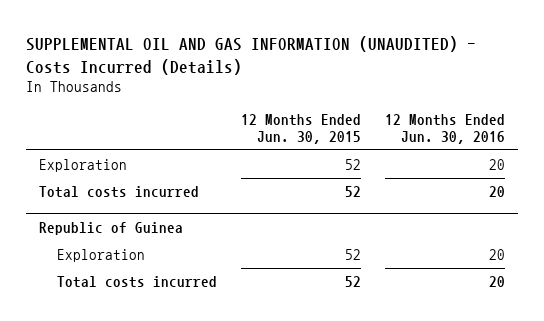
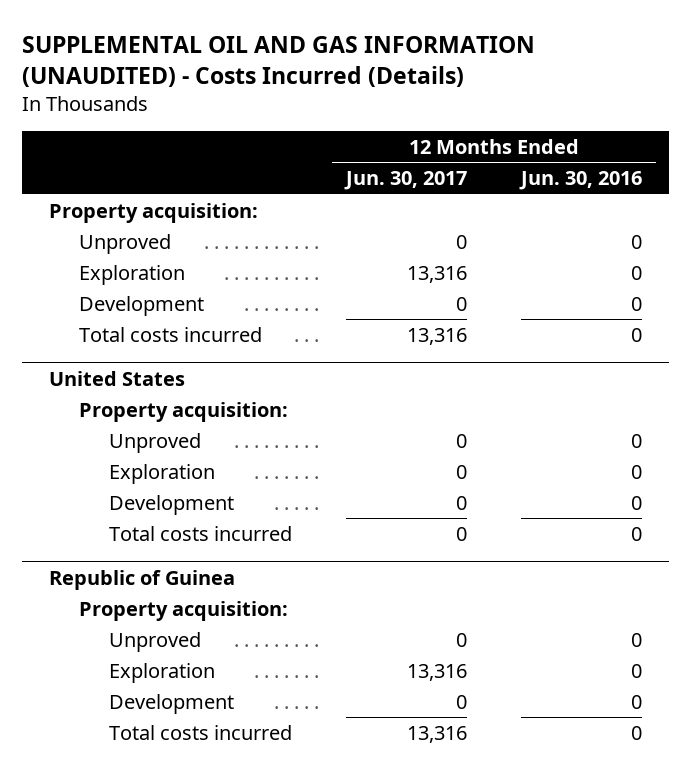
- | 12 Months Ended Jun. 30, 2015 | 12 Months Ended Jun. 30, 2016
+ | 12 Months Ended Jun. 30, 2017 | 12 Months Ended Jun. 30, 2016
- Exploration | 52 | 20
- Total costs incurred | 52 | 20
+ Property acquisition:
+ Unproved | 0 | 0
+ Exploration | 13,316 | 0
+ Development | 0 | 0
+ Total costs incurred | 13,316 | 0
+ United States
+ Property acquisition:
+ Unproved | 0 | 0
+ Exploration | 0 | 0
+ Development | 0 | 0
+ Total costs incurred | 0 | 0
@ Republic of Guinea
- Exploration | 52 | 20
- Total costs incurred | 52 | 20
+ Property acquisition:
+ Unproved | 0 | 0
+ Exploration | 13,316 | 0
+ Development | 0 | 0
+ Total costs incurred | 13,316 | 0

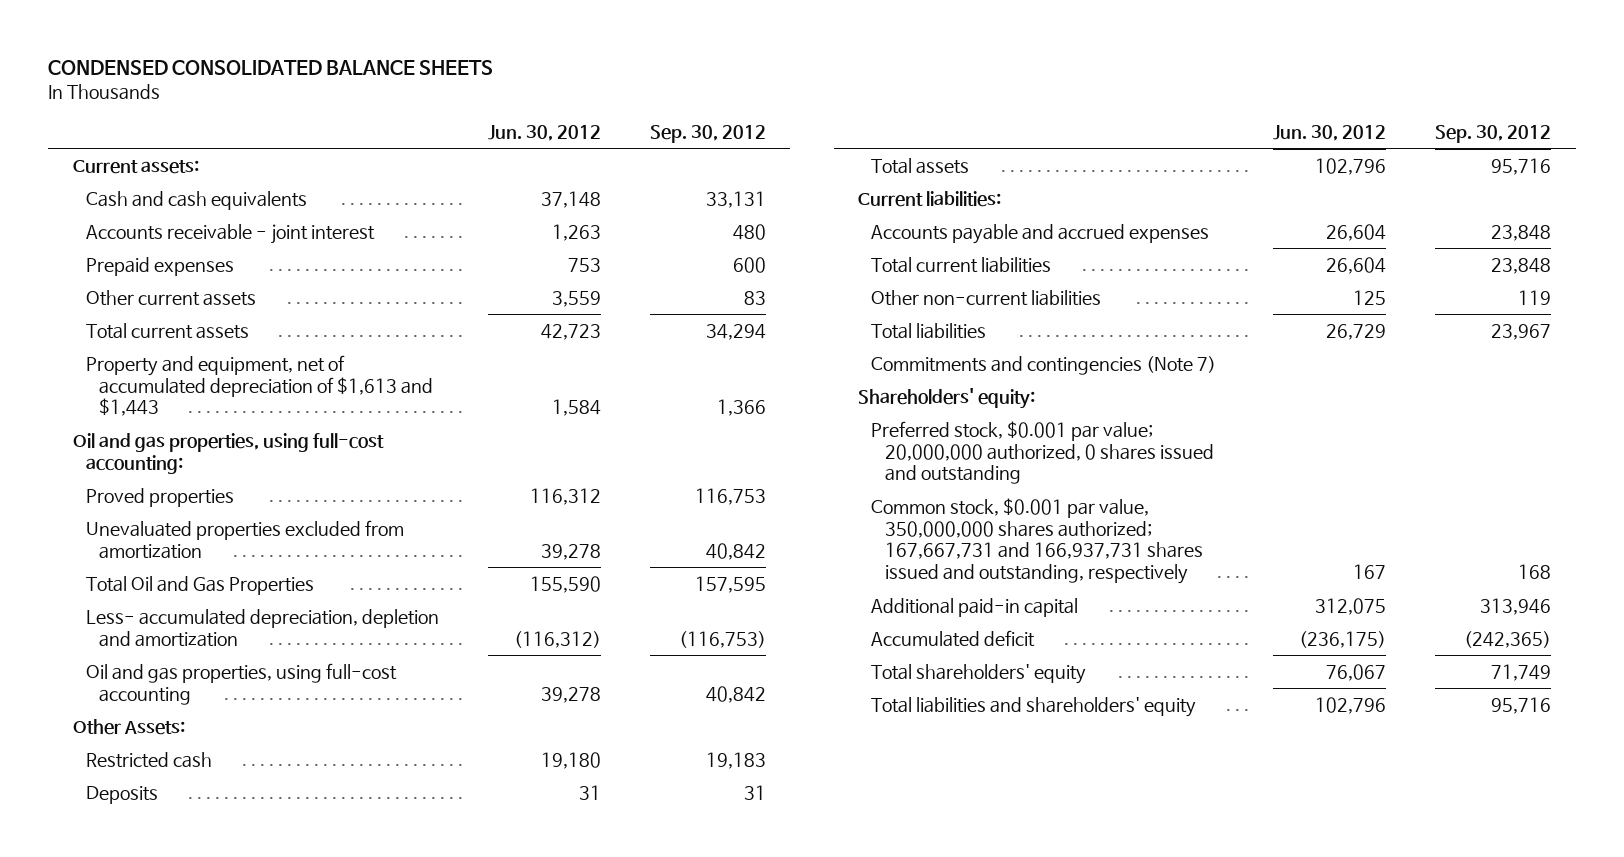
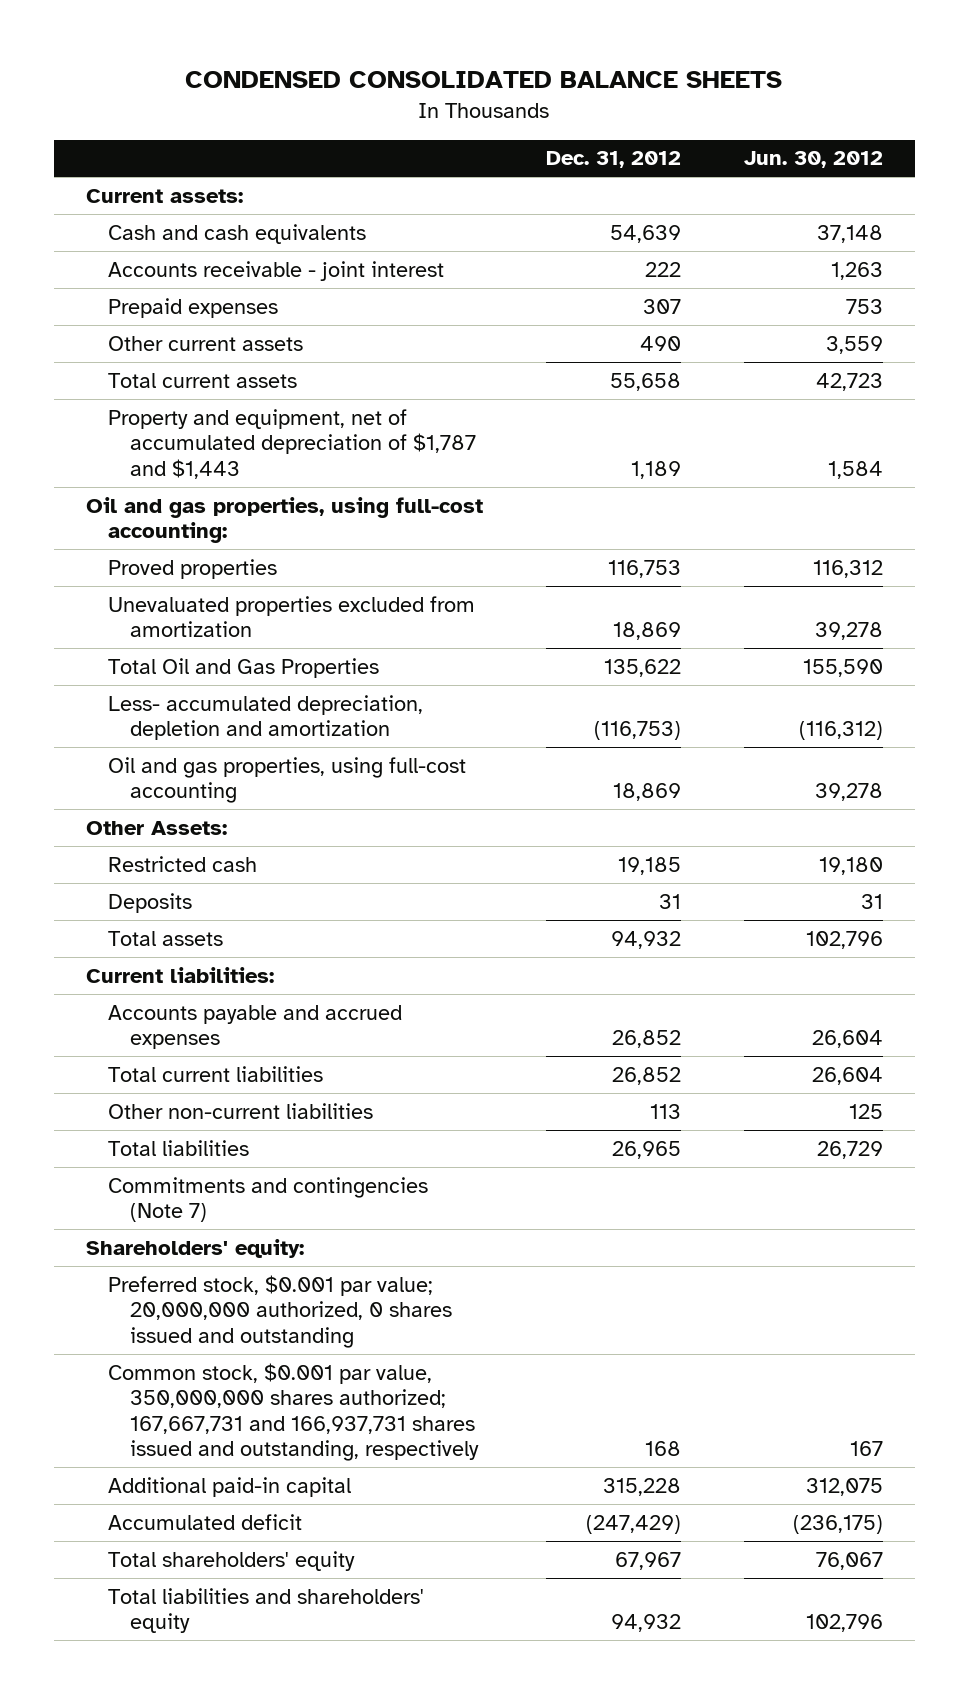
- | Jun. 30, 2012 | Sep. 30, 2012
+ | Dec. 31, 2012 | Jun. 30, 2012
- Property and equipment, net of accumulated depreciation of $1,613 and $1,443 | 1,584 | 1,366
+ Property and equipment, net of accumulated depreciation of $1,787 and $1,443 | 1,189 | 1,584

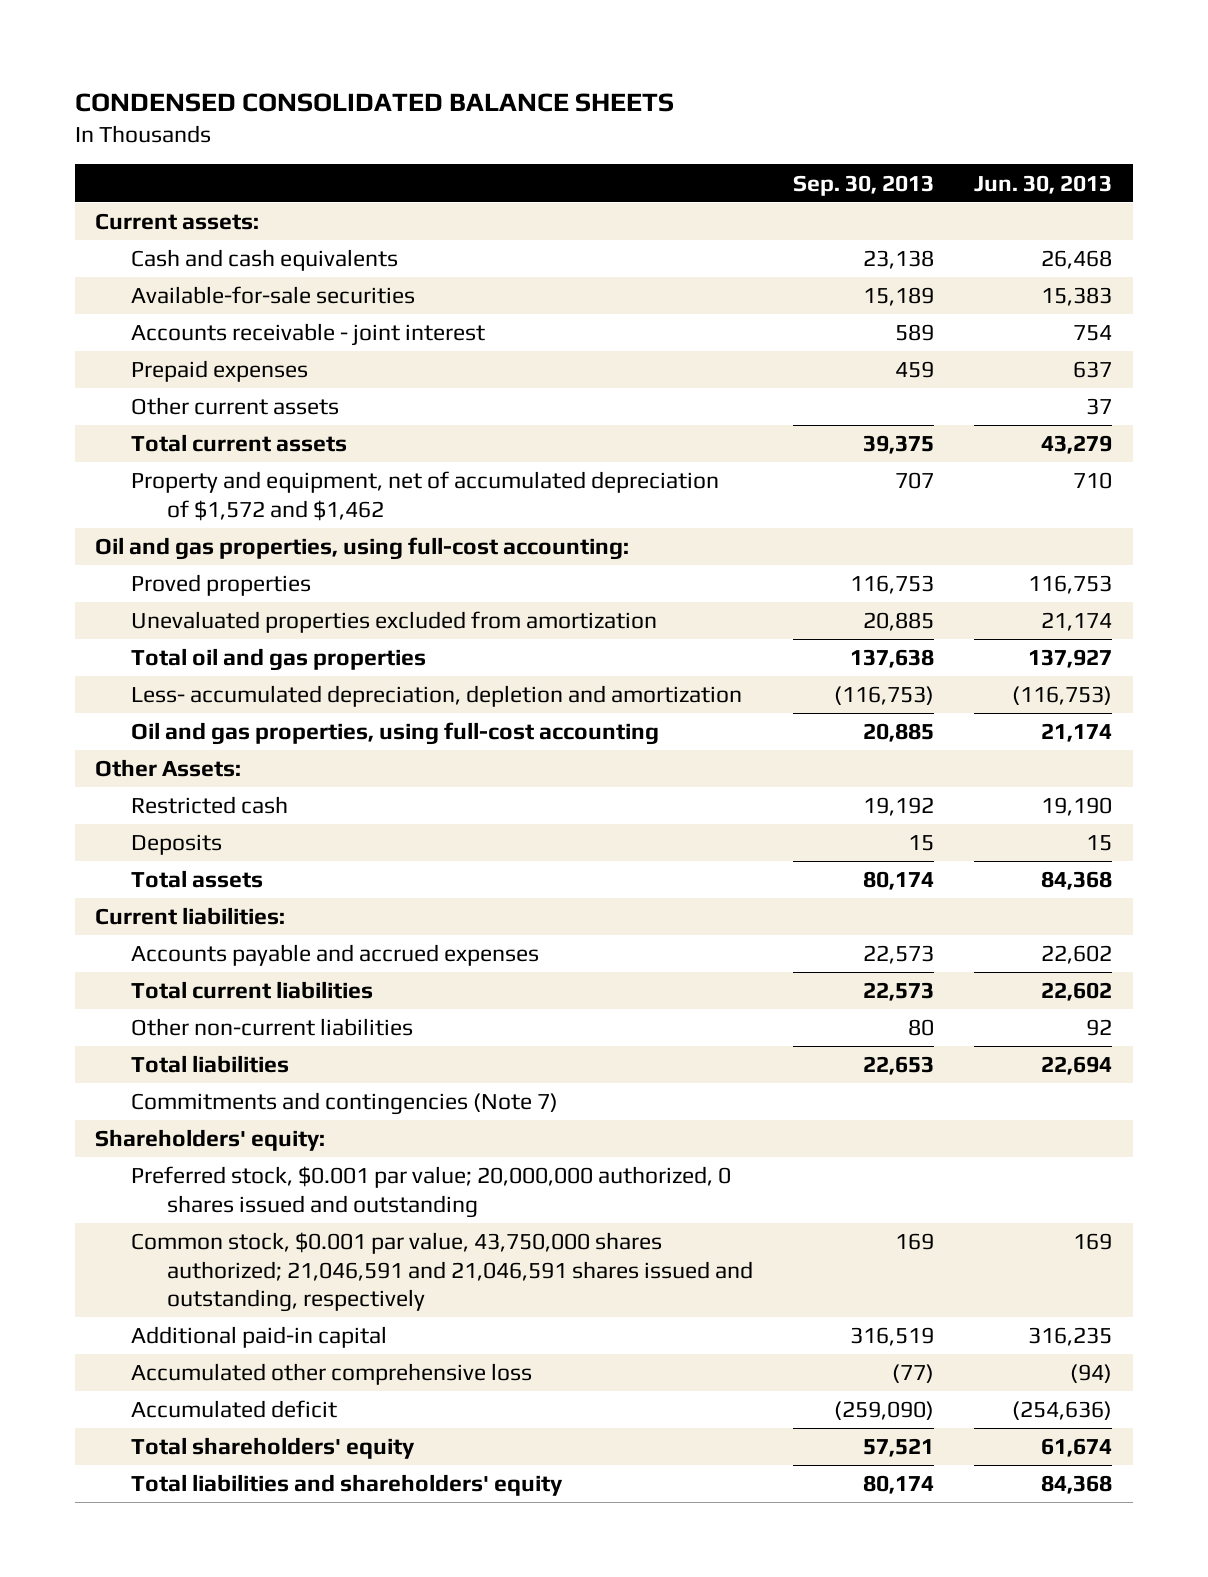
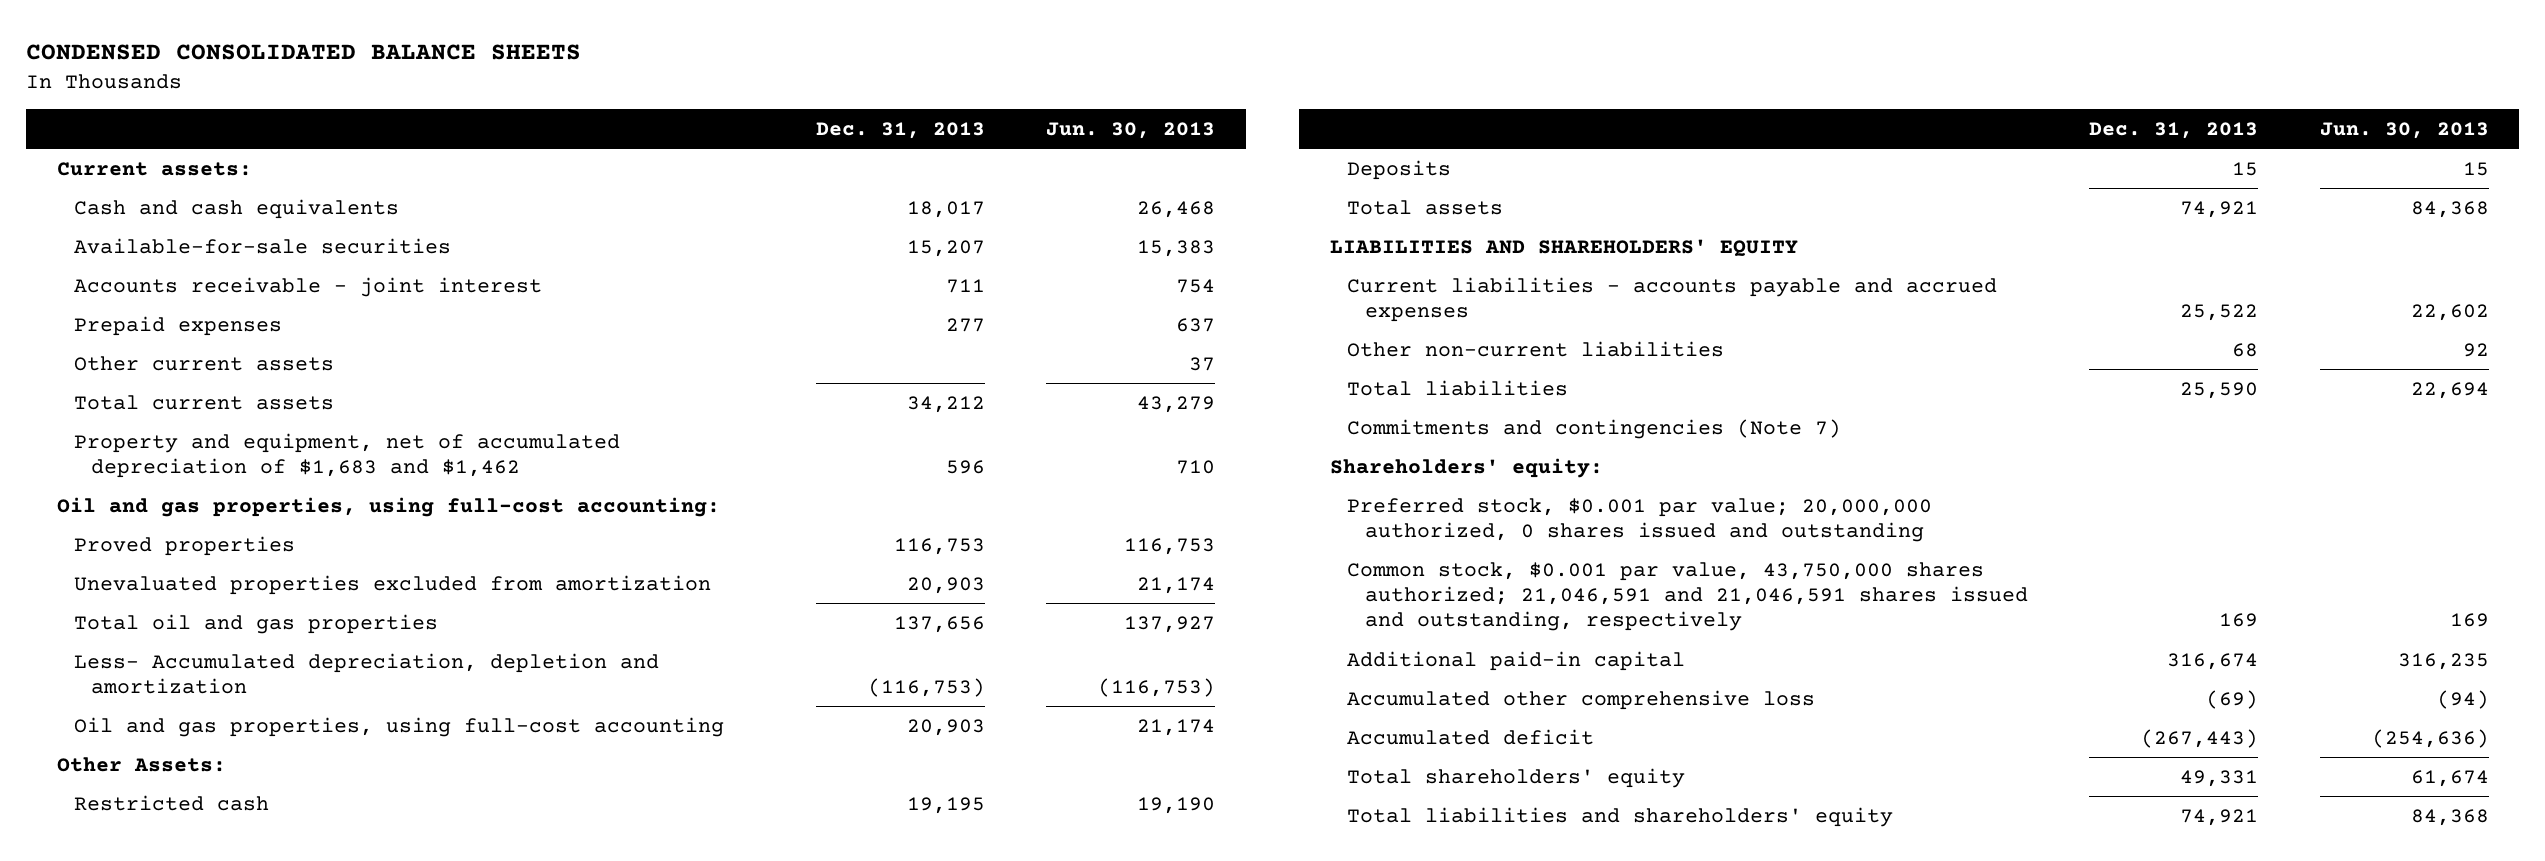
- | Sep. 30, 2013 | Jun. 30, 2013
+ | Dec. 31, 2013 | Jun. 30, 2013
- Property and equipment, net of accumulated depreciation of $1,572 and $1,462 | 707 | 710
+ Property and equipment, net of accumulated depreciation of $1,683 and $1,462 | 596 | 710
- Less- accumulated depreciation, depletion and amortization | (116,753) | (116,753)
+ Less- Accumulated depreciation, depletion and amortization | (116,753) | (116,753)
- Current liabilities:
- Accounts payable and accrued expenses | 22,573 | 22,602
- Total current liabilities | 22,573 | 22,602
+ LIABILITIES AND SHAREHOLDERS' EQUITY
+ Current liabilities - accounts payable and accrued expenses | 25,522 | 22,602

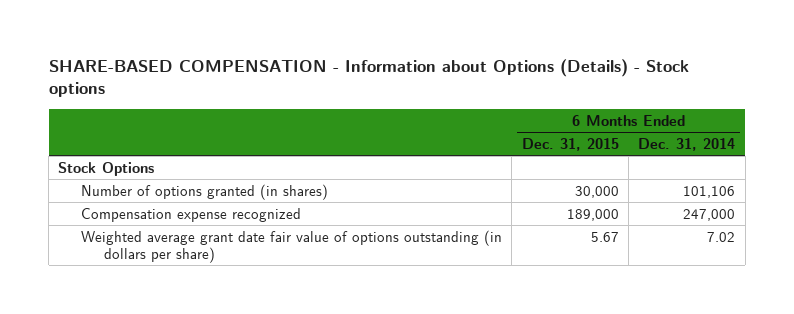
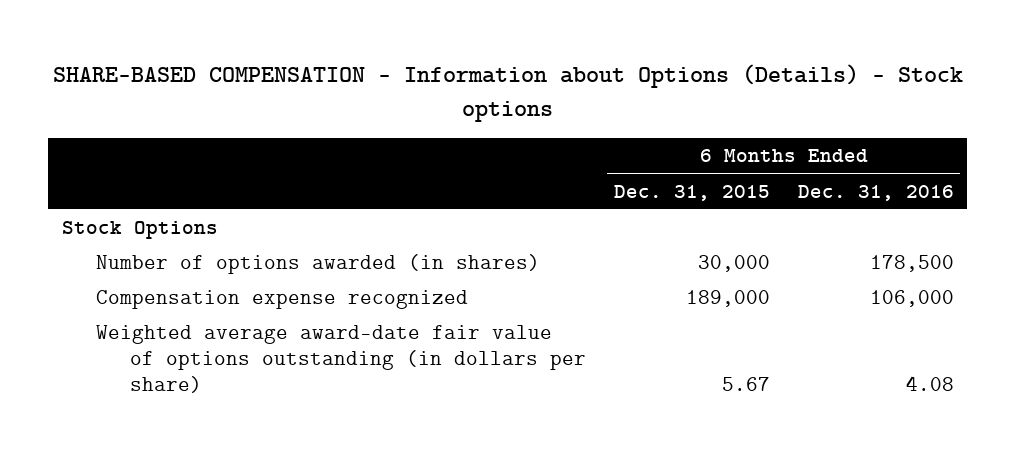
- | 6 Months Ended Dec. 31, 2015 | 6 Months Ended Dec. 31, 2014
+ | 6 Months Ended Dec. 31, 2015 | 6 Months Ended Dec. 31, 2016
- Number of options granted (in shares) | 30,000 | 101,106
+ Number of options awarded (in shares) | 30,000 | 178,500
- Weighted average grant date fair value of options outstanding (in dollars per share) | 5.67 | 7.02
+ Weighted average award-date fair value of options outstanding (in dollars per share) | 5.67 | 4.08

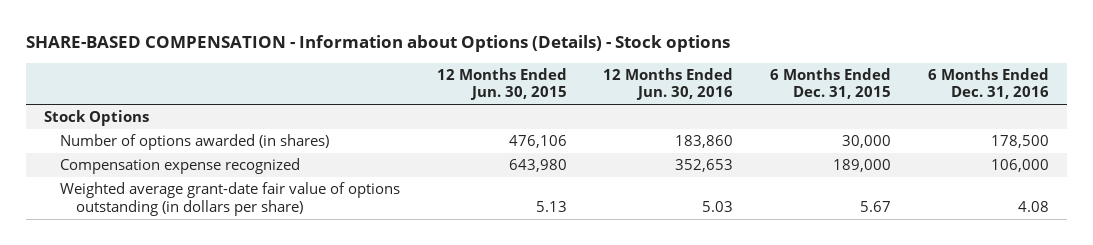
- | 6 Months Ended Dec. 31, 2015 | 6 Months Ended Dec. 31, 2016
+ | 12 Months Ended Jun. 30, 2015 | 12 Months Ended Jun. 30, 2016 | 6 Months Ended Dec. 31, 2015 | 6 Months Ended Dec. 31, 2016
- Weighted average award-date fair value of options outstanding (in dollars per share) | 5.67 | 4.08
+ Weighted average grant-date fair value of options outstanding (in dollars per share) | 5.13 | 5.03 | 5.67 | 4.08

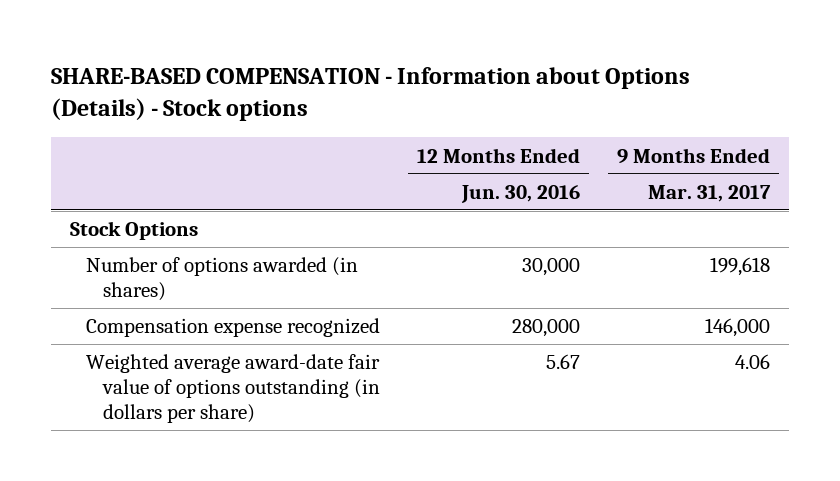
- | 12 Months Ended Jun. 30, 2015 | 12 Months Ended Jun. 30, 2016 | 6 Months Ended Dec. 31, 2015 | 6 Months Ended Dec. 31, 2016
+ | 12 Months Ended Jun. 30, 2016 | 9 Months Ended Mar. 31, 2017
- Number of options awarded (in shares) | 476,106 | 183,860 | 30,000 | 178,500
- Compensation expense recognized | 643,980 | 352,653 | 189,000 | 106,000
- Weighted average grant-date fair value of options outstanding (in dollars per share) | 5.13 | 5.03 | 5.67 | 4.08
+ Number of options awarded (in shares) | 30,000 | 199,618
+ Compensation expense recognized | 280,000 | 146,000
+ Weighted average award-date fair value of options outstanding (in dollars per share) | 5.67 | 4.06

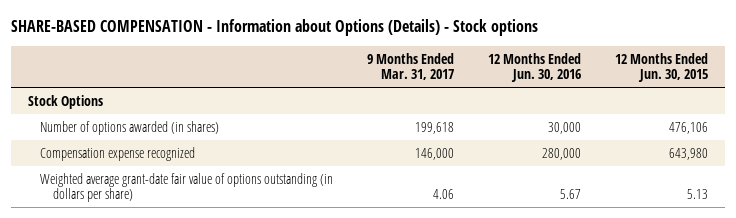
- | 12 Months Ended Jun. 30, 2016 | 9 Months Ended Mar. 31, 2017
+ | 9 Months Ended Mar. 31, 2017 | 12 Months Ended Jun. 30, 2016 | 12 Months Ended Jun. 30, 2015
- Weighted average award-date fair value of options outstanding (in dollars per share) | 5.67 | 4.06
+ Weighted average grant-date fair value of options outstanding (in dollars per share) | 4.06 | 5.67 | 5.13

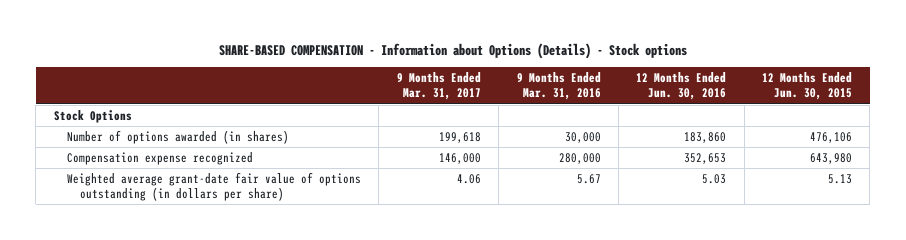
- | 9 Months Ended Mar. 31, 2017 | 12 Months Ended Jun. 30, 2016 | 12 Months Ended Jun. 30, 2015
+ | 9 Months Ended Mar. 31, 2017 | 9 Months Ended Mar. 31, 2016 | 12 Months Ended Jun. 30, 2016 | 12 Months Ended Jun. 30, 2015
- Number of options awarded (in shares) | 199,618 | 30,000 | 476,106
- Compensation expense recognized | 146,000 | 280,000 | 643,980
- Weighted average grant-date fair value of options outstanding (in dollars per share) | 4.06 | 5.67 | 5.13
+ Number of options awarded (in shares) | 199,618 | 30,000 | 183,860 | 476,106
+ Compensation expense recognized | 146,000 | 280,000 | 352,653 | 643,980
+ Weighted average grant-date fair value of options outstanding (in dollars per share) | 4.06 | 5.67 | 5.03 | 5.13

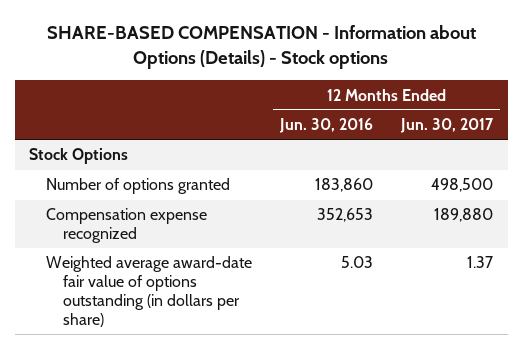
- | 9 Months Ended Mar. 31, 2017 | 9 Months Ended Mar. 31, 2016 | 12 Months Ended Jun. 30, 2016 | 12 Months Ended Jun. 30, 2015
+ | 12 Months Ended Jun. 30, 2016 | 12 Months Ended Jun. 30, 2017
- Number of options awarded (in shares) | 199,618 | 30,000 | 183,860 | 476,106
+ Number of options granted | 183,860 | 498,500
- Weighted average grant-date fair value of options outstanding (in dollars per share) | 4.06 | 5.67 | 5.03 | 5.13
+ Weighted average award-date fair value of options outstanding (in dollars per share) | 5.03 | 1.37

